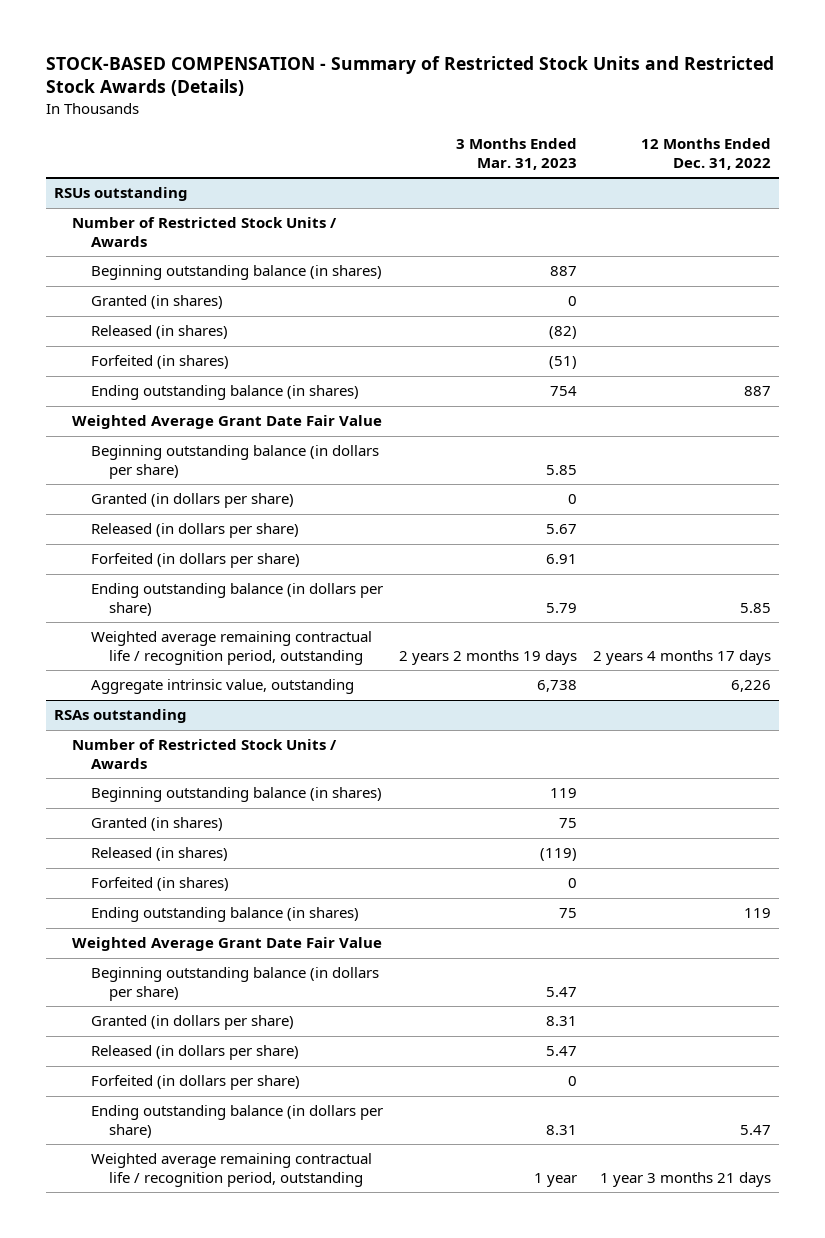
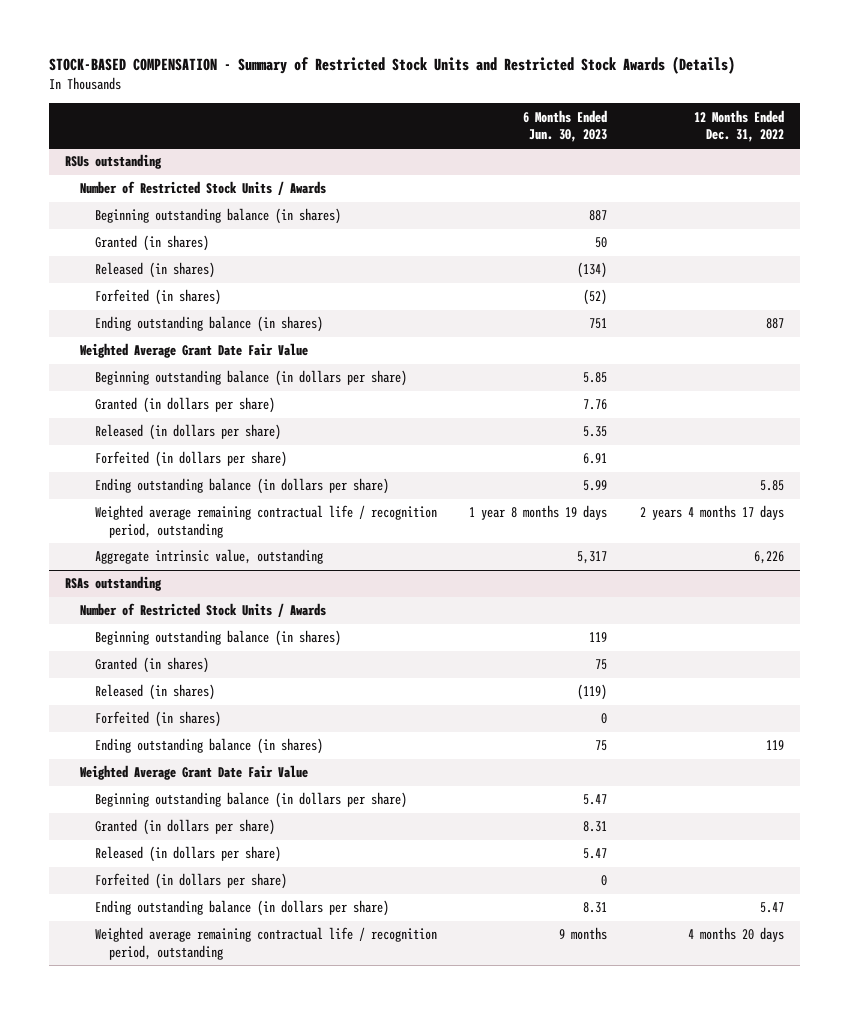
- | 3 Months Ended Mar. 31, 2023 | 12 Months Ended Dec. 31, 2022
+ | 6 Months Ended Jun. 30, 2023 | 12 Months Ended Dec. 31, 2022
@ RSAs outstanding
- Weighted average remaining contractual life / recognition period, outstanding | 1 year | 1 year 3 months 21 days
+ Weighted average remaining contractual life / recognition period, outstanding | 9 months | 4 months 20 days

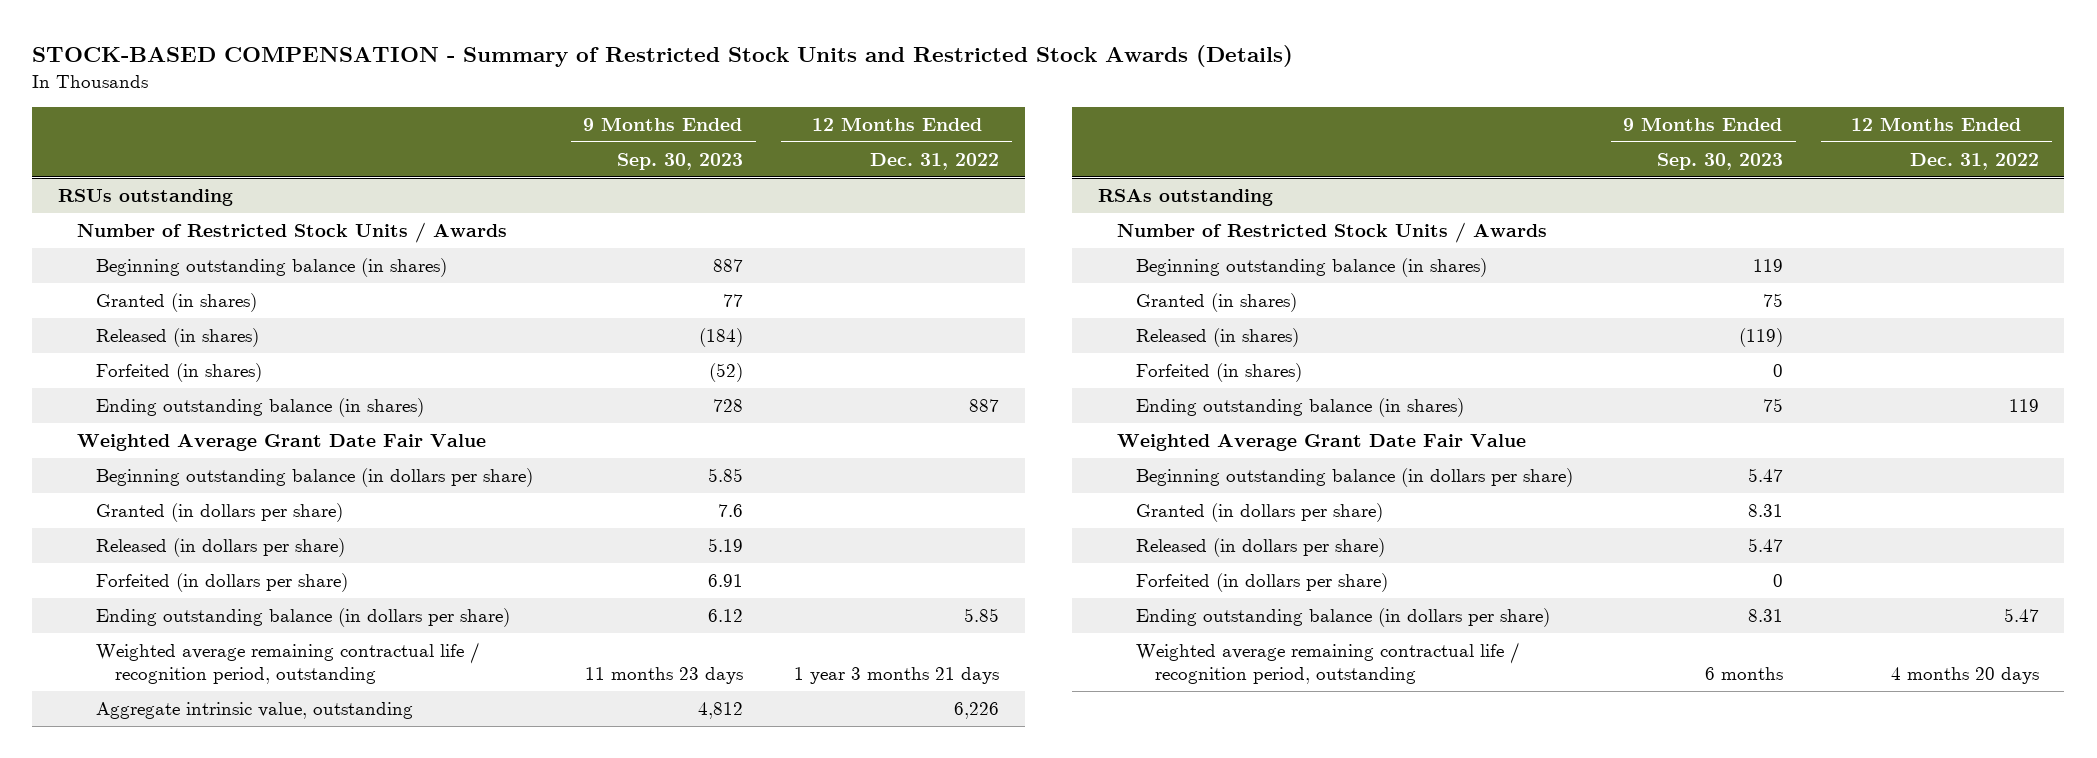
- | 6 Months Ended Jun. 30, 2023 | 12 Months Ended Dec. 31, 2022
+ | 9 Months Ended Sep. 30, 2023 | 12 Months Ended Dec. 31, 2022
@ RSUs outstanding
- Weighted average remaining contractual life / recognition period, outstanding | 1 year 8 months 19 days | 2 years 4 months 17 days
+ Weighted average remaining contractual life / recognition period, outstanding | 11 months 23 days | 1 year 3 months 21 days

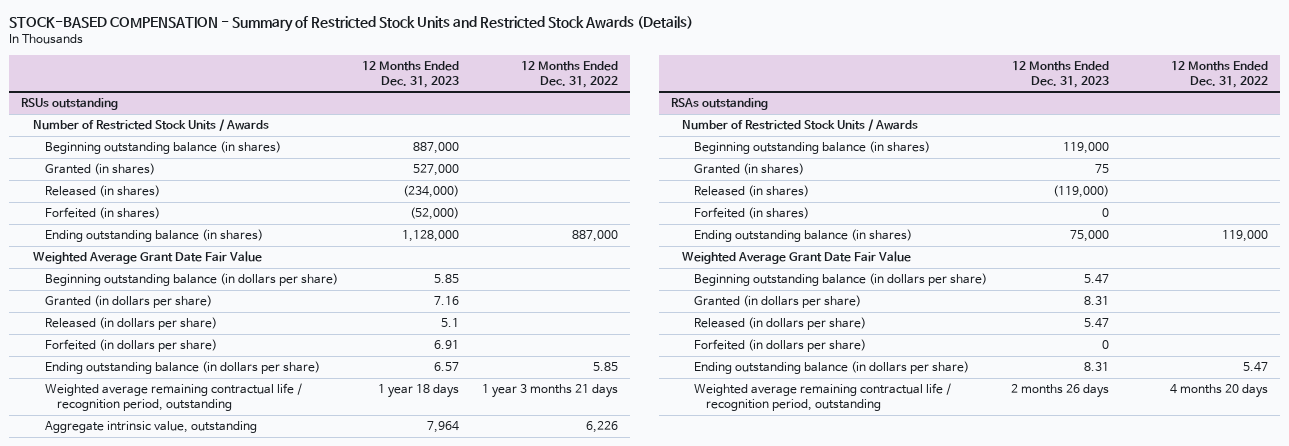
- | 9 Months Ended Sep. 30, 2023 | 12 Months Ended Dec. 31, 2022
+ | 12 Months Ended Dec. 31, 2023 | 12 Months Ended Dec. 31, 2022
@ RSUs outstanding
- Ending outstanding balance (in shares) | 728 | 887
+ Ending outstanding balance (in shares) | 1,128,000 | 887,000
@ RSAs outstanding
- Ending outstanding balance (in shares) | 75 | 119
+ Ending outstanding balance (in shares) | 75,000 | 119,000

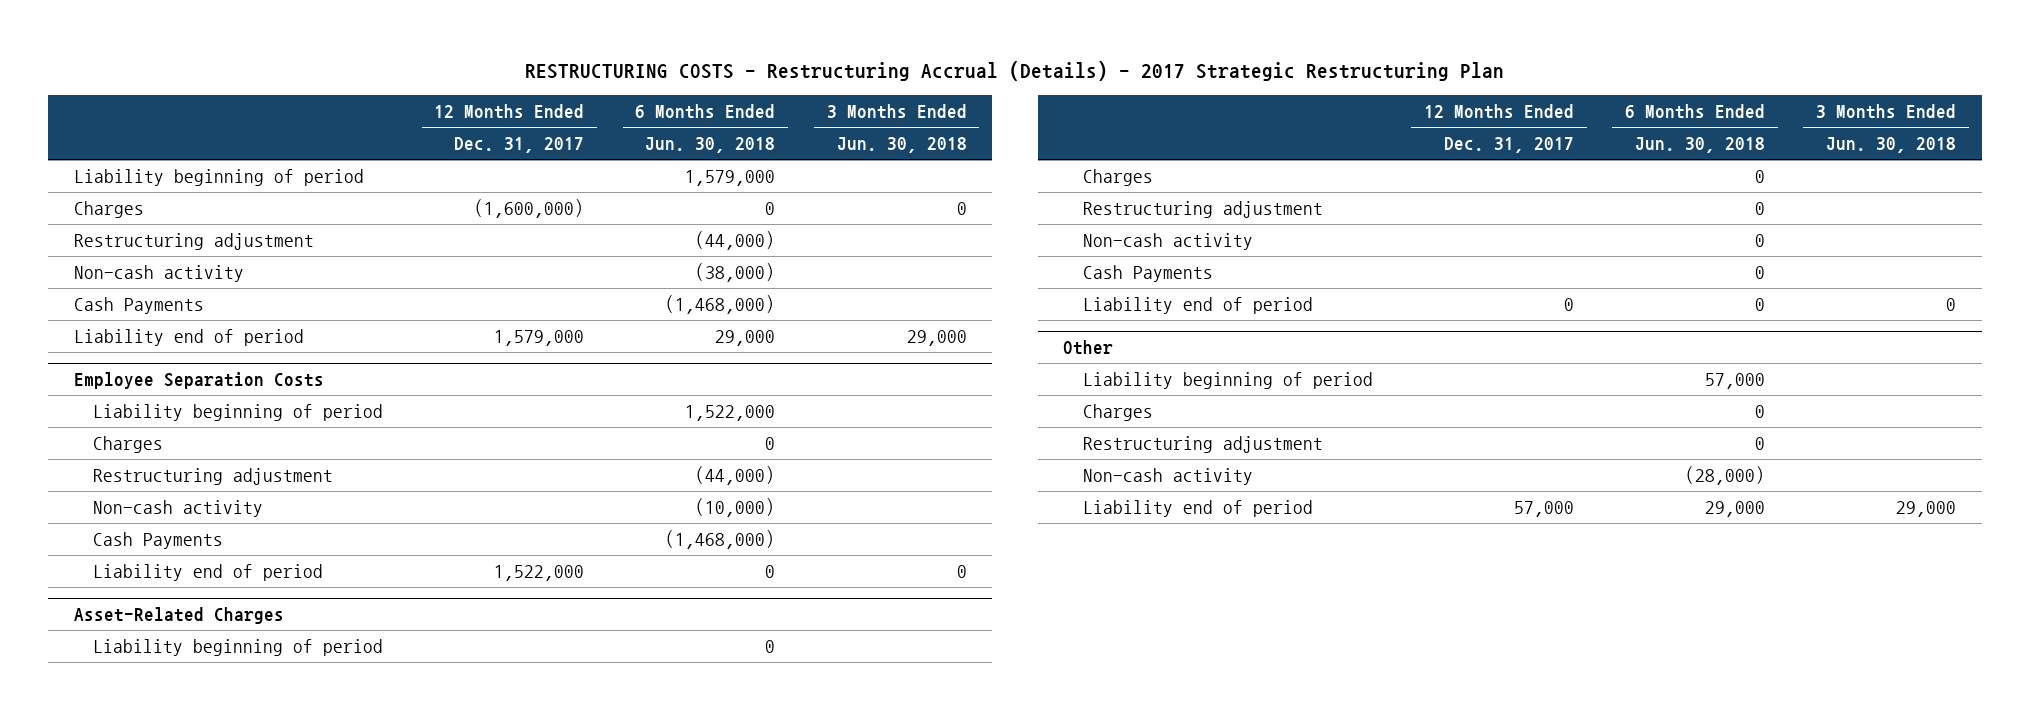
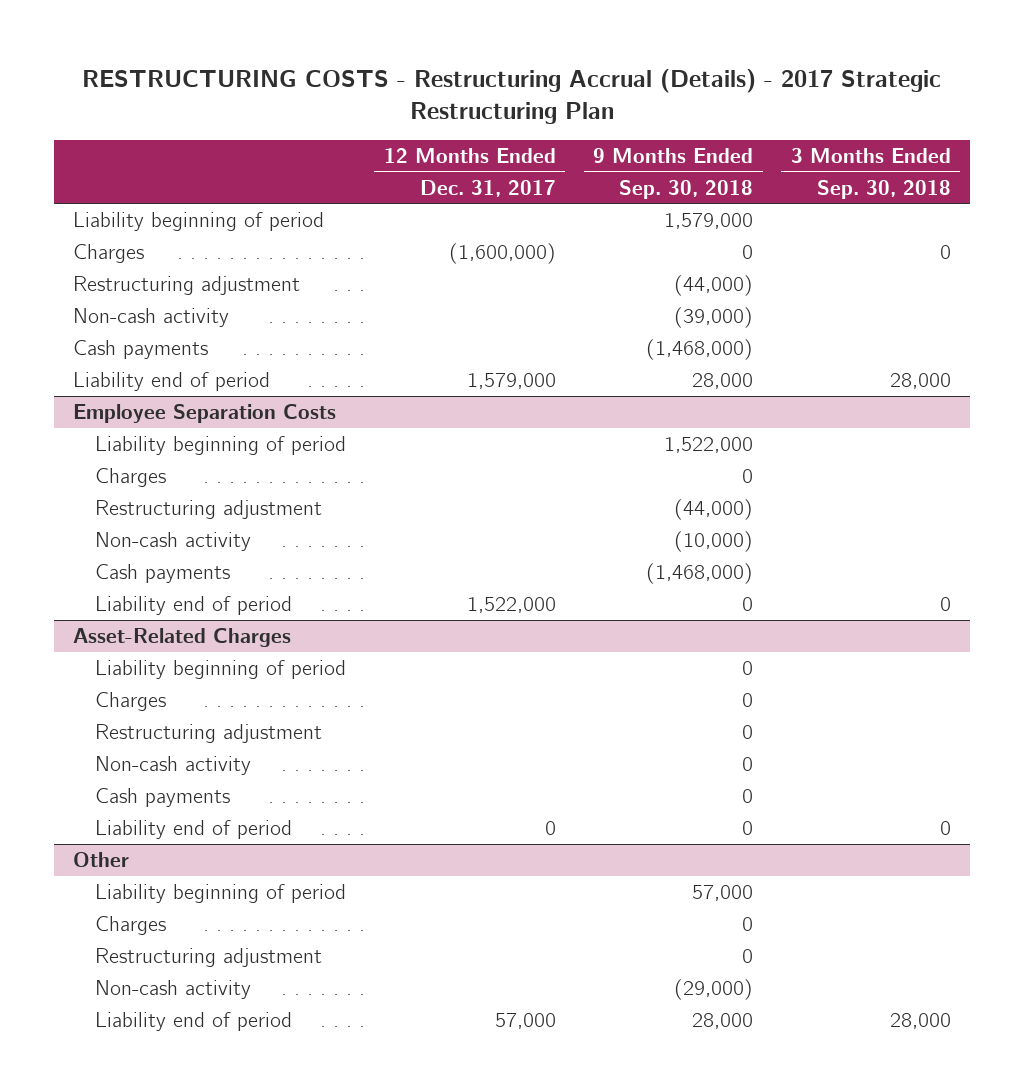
- | 12 Months Ended Dec. 31, 2017 | 6 Months Ended Jun. 30, 2018 | 3 Months Ended Jun. 30, 2018
+ | 12 Months Ended Dec. 31, 2017 | 9 Months Ended Sep. 30, 2018 | 3 Months Ended Sep. 30, 2018
- Cash Payments | | (1,468,000) |
+ Cash payments | | (1,468,000) |
@ Employee Separation Costs
- Cash Payments | | (1,468,000) |
+ Cash payments | | (1,468,000) |
@ Asset-Related Charges
- Cash Payments | | 0 |
+ Cash payments | | 0 |

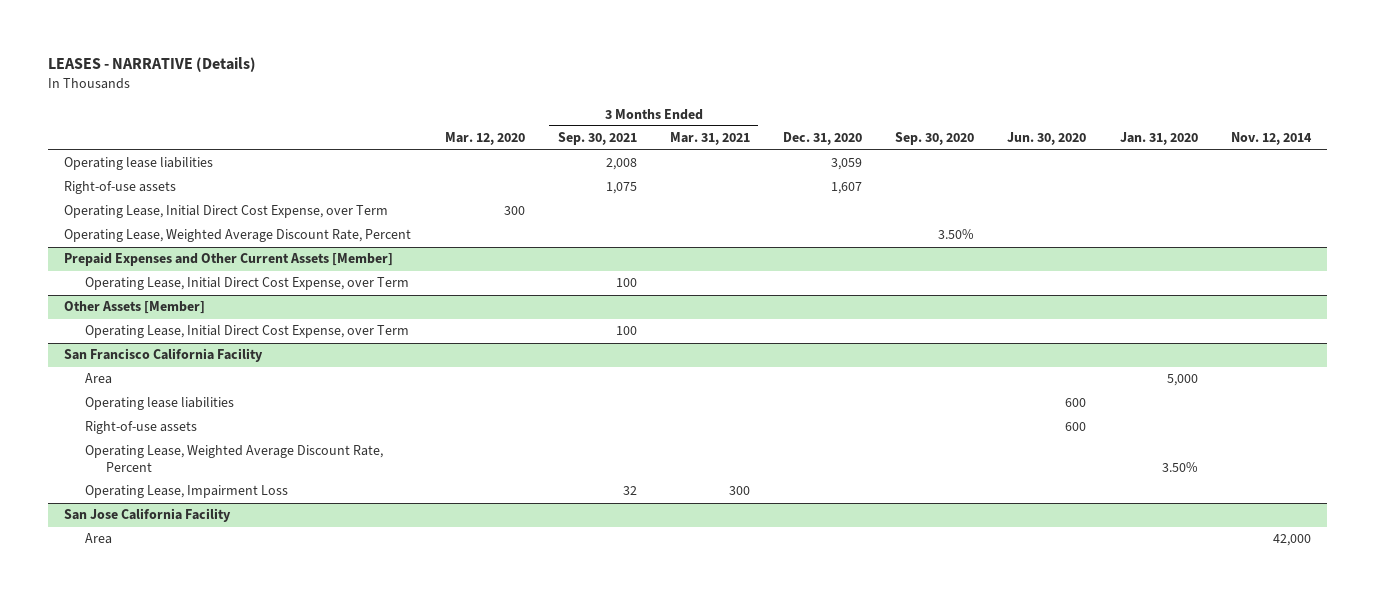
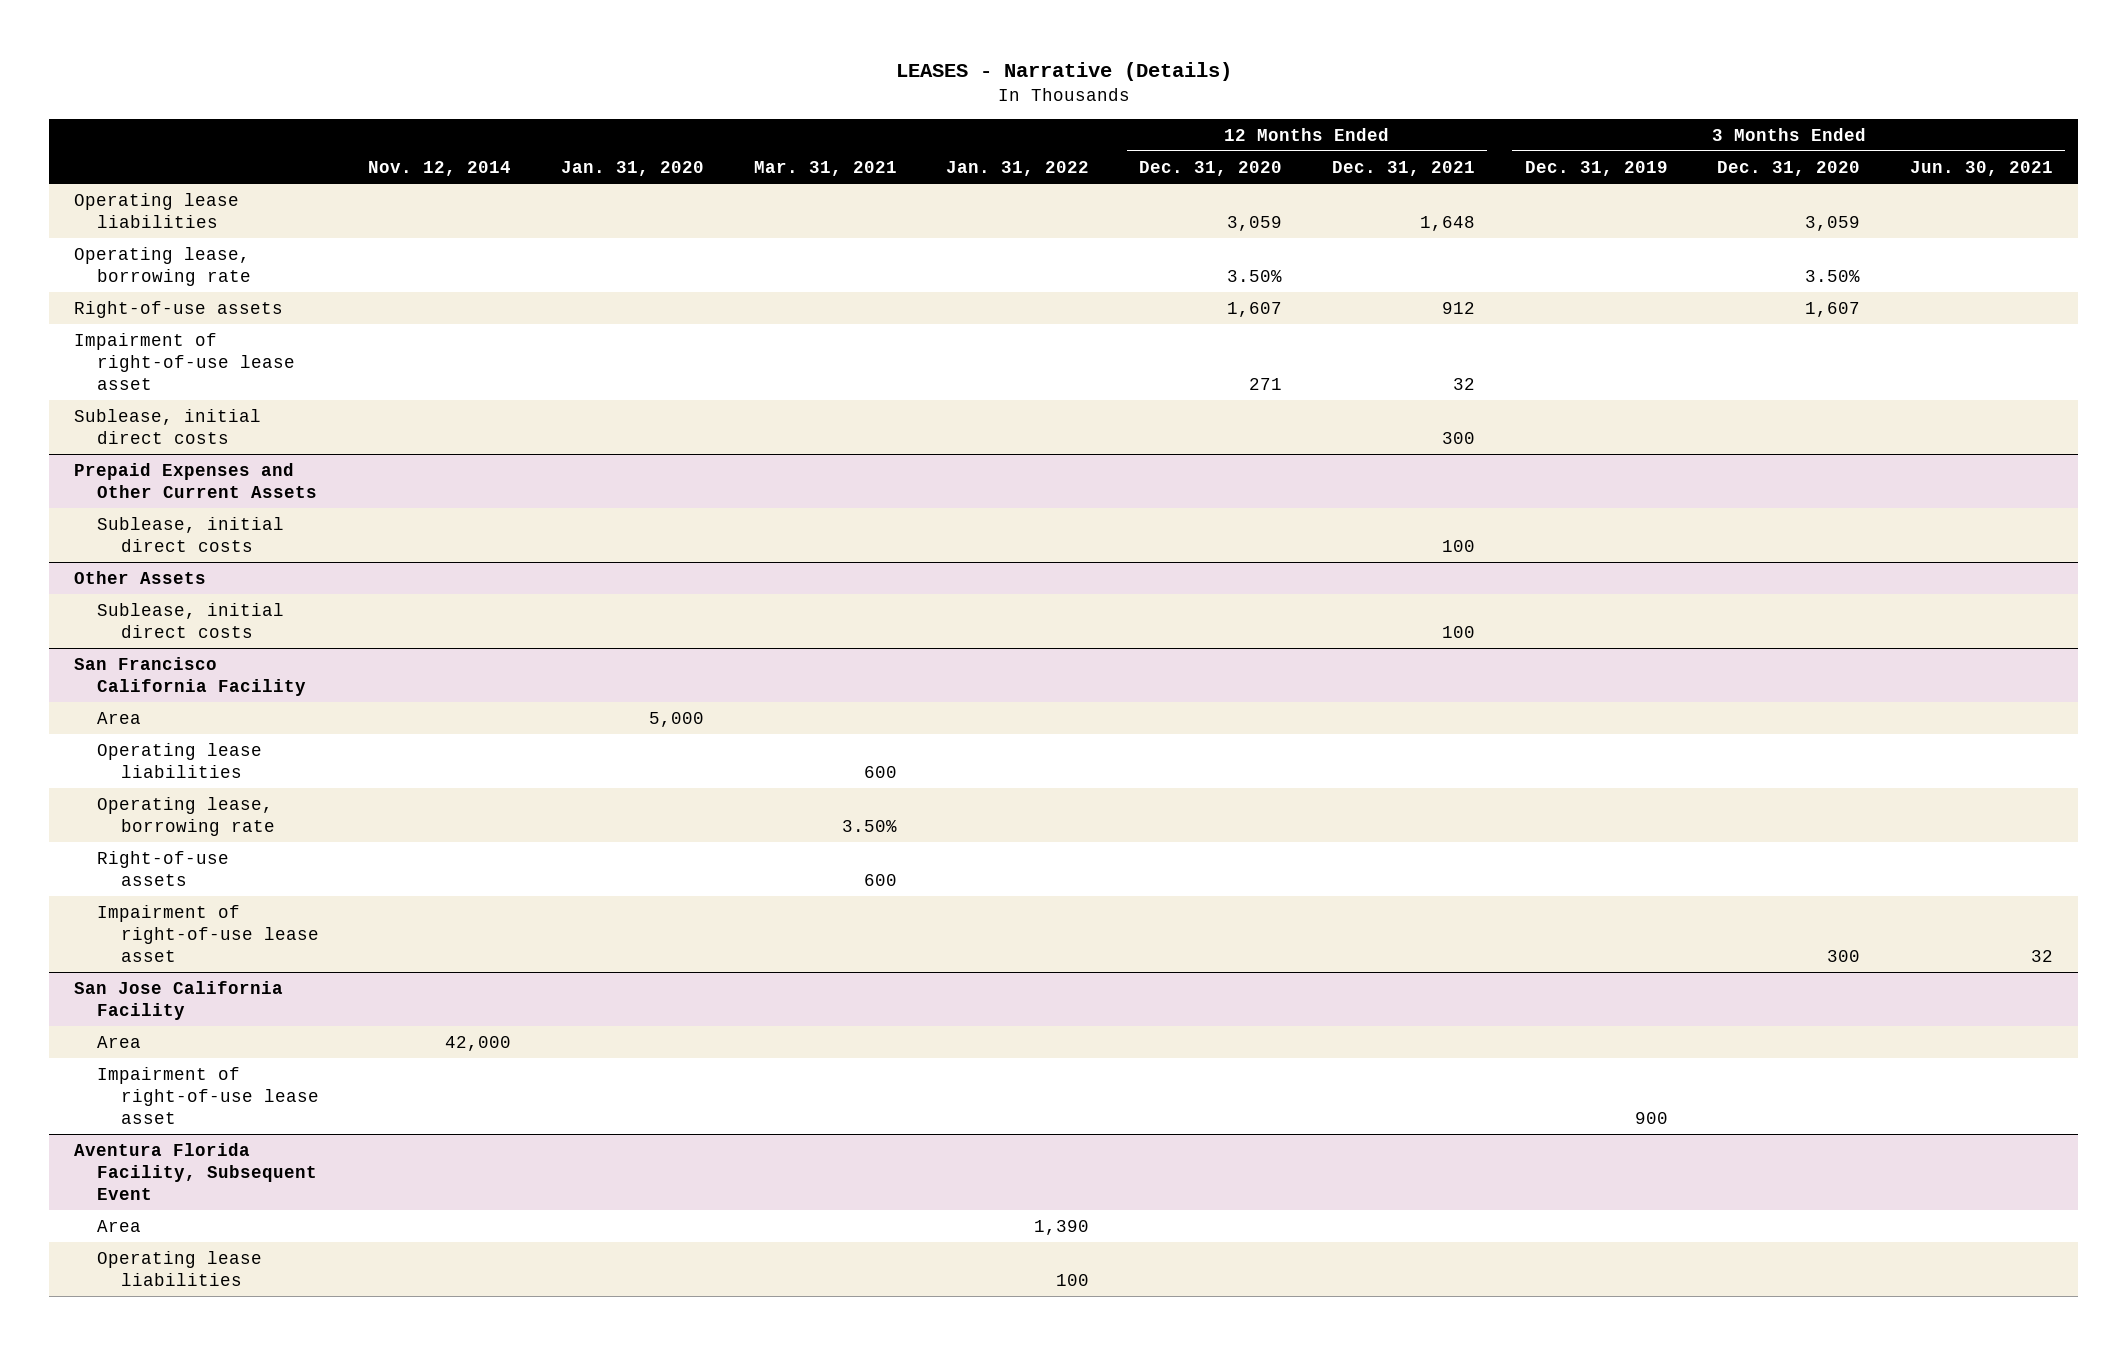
- LEASES - NARRATIVE (Details)
+ LEASES - Narrative (Details)
- | Mar. 12, 2020 | 3 Months Ended Sep. 30, 2021 | 3 Months Ended Mar. 31, 2021 | Dec. 31, 2020 | Sep. 30, 2020 | Jun. 30, 2020 | Jan. 31, 2020 | Nov. 12, 2014
+ | Nov. 12, 2014 | Jan. 31, 2020 | Mar. 31, 2021 | Jan. 31, 2022 | 12 Months Ended Dec. 31, 2020 | 12 Months Ended Dec. 31, 2021 | 3 Months Ended Dec. 31, 2019 | 3 Months Ended Dec. 31, 2020 | 3 Months Ended Jun. 30, 2021
+ Operating lease, borrowing rate | | | | | 3.50% | | | 3.50% |
- Operating Lease, Initial Direct Cost Expense, over Term | 300 | | | | | | |
- Operating Lease, Weighted Average Discount Rate, Percent | | | | | 3.50% | | |
- Prepaid Expenses and Other Current Assets [Member]
- Operating Lease, Initial Direct Cost Expense, over Term | | 100 | | | | | |
- Other Assets [Member]
- Operating Lease, Initial Direct Cost Expense, over Term | | 100 | | | | | |
+ Impairment of right-of-use lease asset | | | | | 271 | 32 | | |
+ Sublease, initial direct costs | | | | | | 300 | | |
+ Prepaid Expenses and Other Current Assets
+ Sublease, initial direct costs | | | | | | 100 | | |
+ Other Assets
+ Sublease, initial direct costs | | | | | | 100 | | |
@ San Francisco California Facility
+ Operating lease, borrowing rate | | | 3.50% | | | | | |
- Operating Lease, Weighted Average Discount Rate, Percent | | | | | | | 3.50% |
- Operating Lease, Impairment Loss | | 32 | 300 | | | | |
+ Impairment of right-of-use lease asset | | | | | | | | 300 | 32
@ San Jose California Facility
+ Impairment of right-of-use lease asset | | | | | | | 900 | |
+ Aventura Florida Facility, Subsequent Event
+ Area | | | | 1,390 | | | | |
+ Operating lease liabilities | | | | 100 | | | | |

